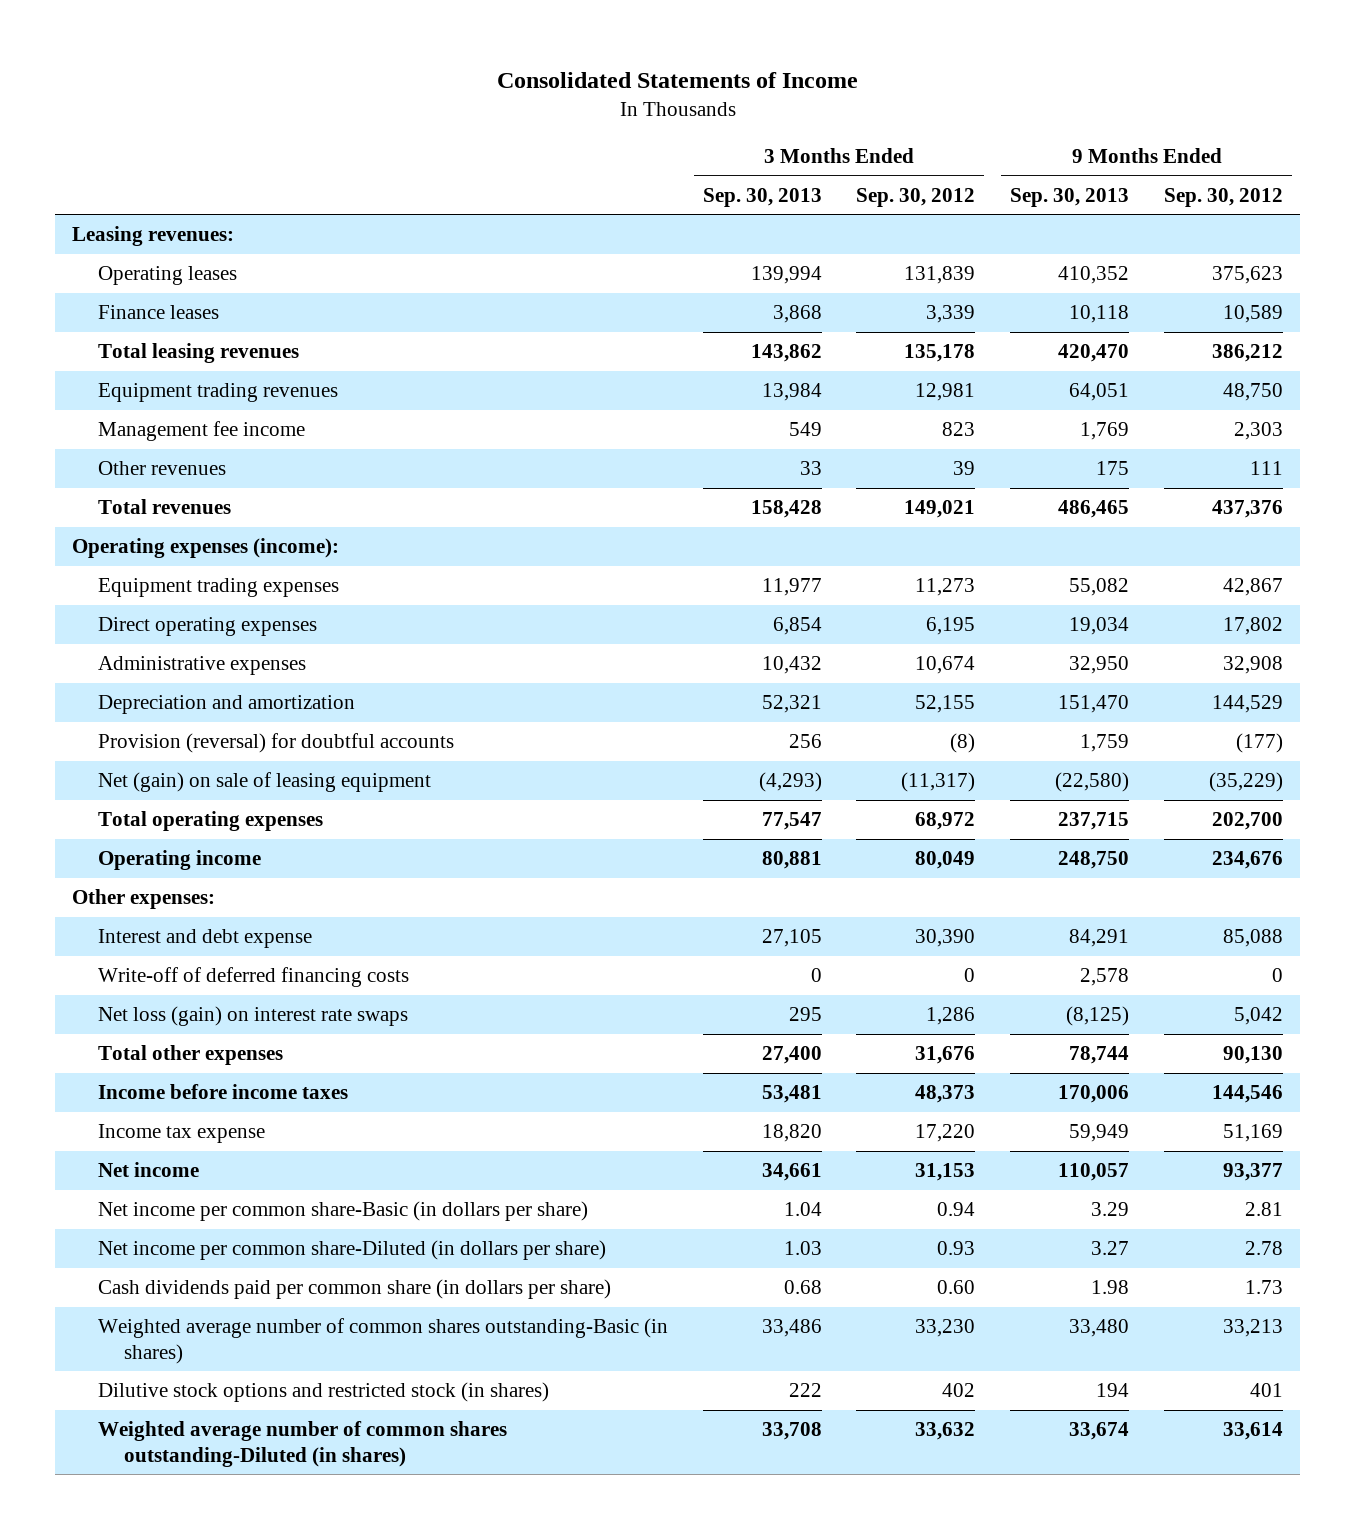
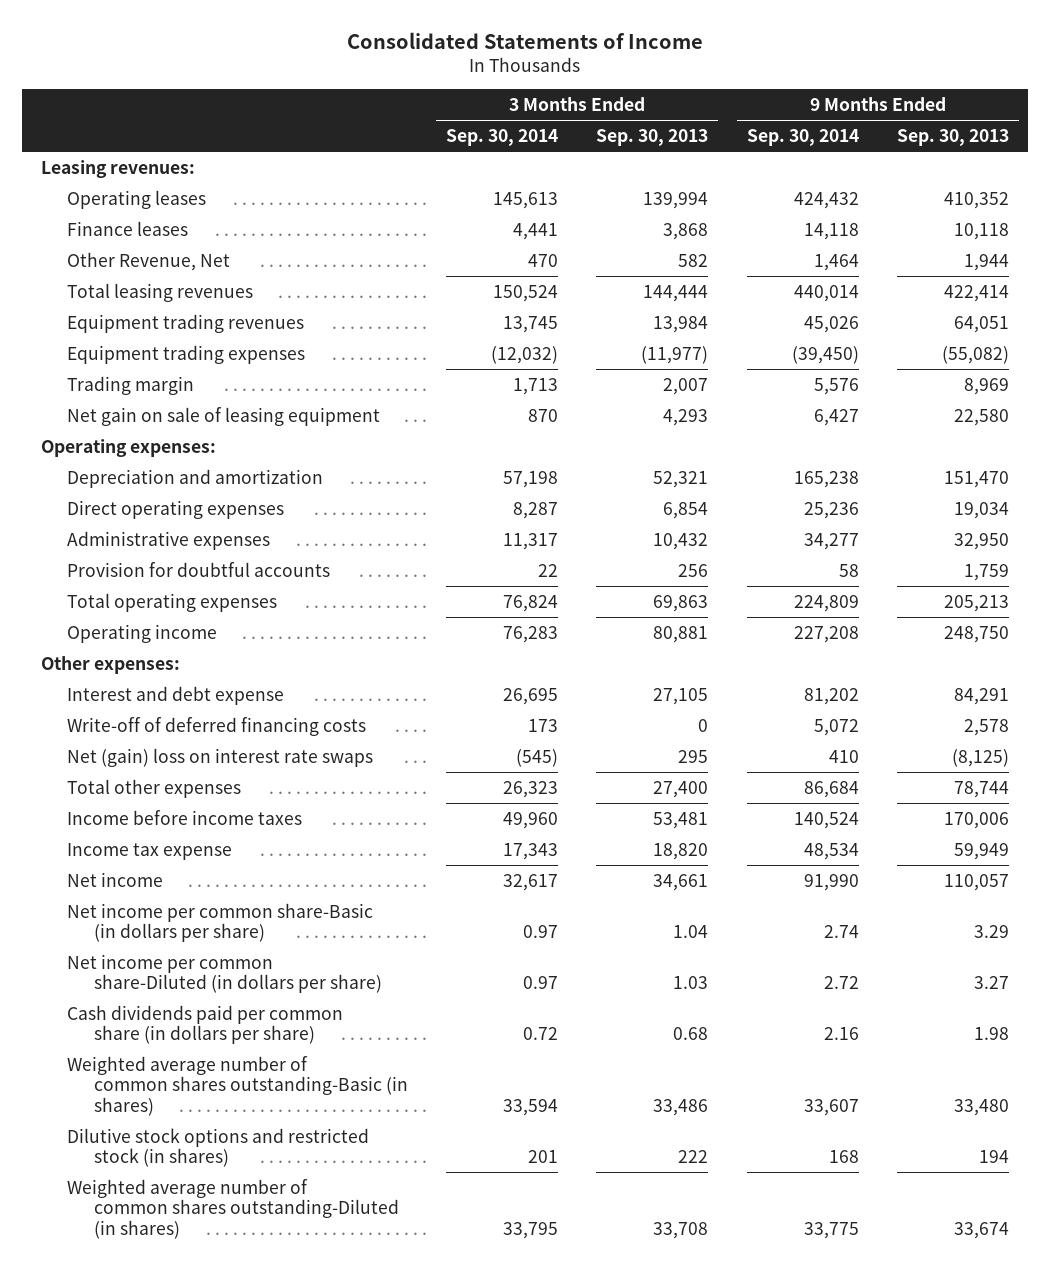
- | 3 Months Ended Sep. 30, 2013 | 3 Months Ended Sep. 30, 2012 | 9 Months Ended Sep. 30, 2013 | 9 Months Ended Sep. 30, 2012
+ | 3 Months Ended Sep. 30, 2014 | 3 Months Ended Sep. 30, 2013 | 9 Months Ended Sep. 30, 2014 | 9 Months Ended Sep. 30, 2013
- Total leasing revenues | 143,862 | 135,178 | 420,470 | 386,212
+ Other Revenue, Net | 470 | 582 | 1,464 | 1,944
+ Total leasing revenues | 150,524 | 144,444 | 440,014 | 422,414
- Management fee income | 549 | 823 | 1,769 | 2,303
- Other revenues | 33 | 39 | 175 | 111
- Total revenues | 158,428 | 149,021 | 486,465 | 437,376
- Operating expenses (income):
- Equipment trading expenses | 11,977 | 11,273 | 55,082 | 42,867
+ Equipment trading expenses | (12,032) | (11,977) | (39,450) | (55,082)
+ Trading margin | 1,713 | 2,007 | 5,576 | 8,969
+ Net gain on sale of leasing equipment | 870 | 4,293 | 6,427 | 22,580
+ Operating expenses:
moved up: Depreciation and amortization | 57,198 | 52,321 | 165,238 | 151,470
- Provision (reversal) for doubtful accounts | 256 | (8) | 1,759 | (177)
- Net (gain) on sale of leasing equipment | (4,293) | (11,317) | (22,580) | (35,229)
- Total operating expenses | 77,547 | 68,972 | 237,715 | 202,700
+ Provision for doubtful accounts | 22 | 256 | 58 | 1,759
+ Total operating expenses | 76,824 | 69,863 | 224,809 | 205,213
- Net loss (gain) on interest rate swaps | 295 | 1,286 | (8,125) | 5,042
+ Net (gain) loss on interest rate swaps | (545) | 295 | 410 | (8,125)

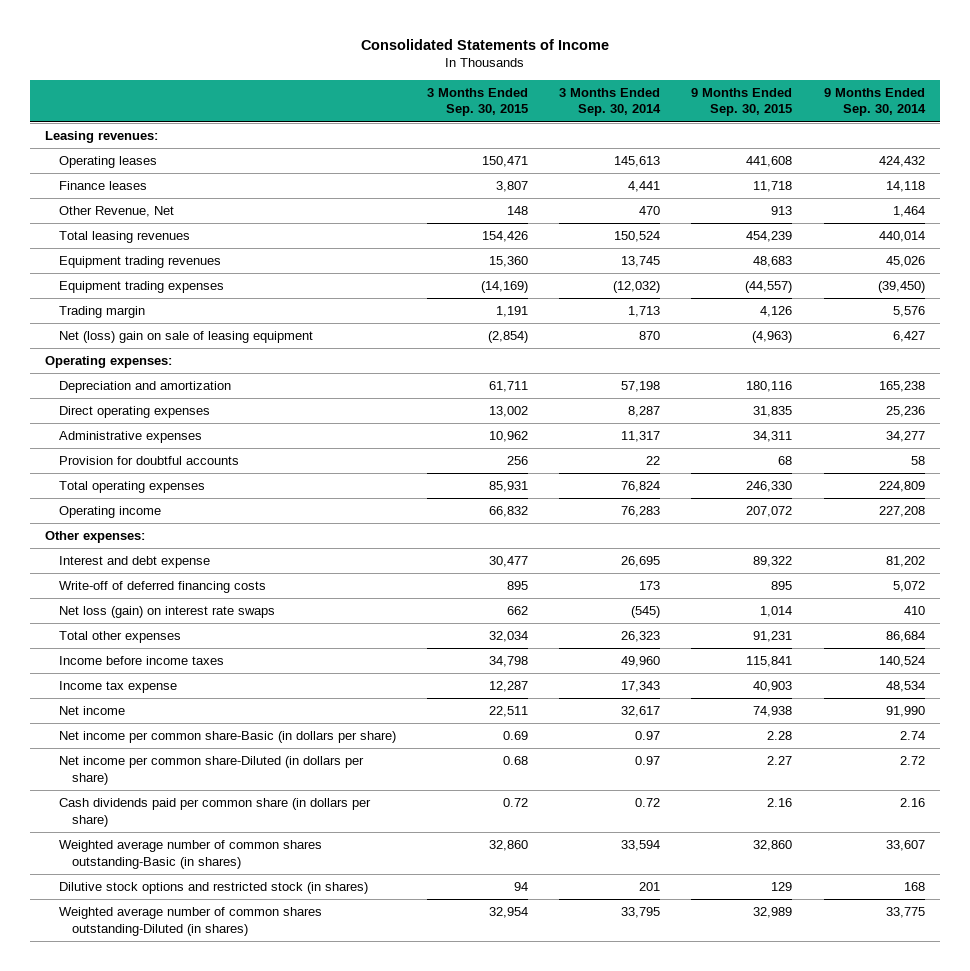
- | 3 Months Ended Sep. 30, 2014 | 3 Months Ended Sep. 30, 2013 | 9 Months Ended Sep. 30, 2014 | 9 Months Ended Sep. 30, 2013
+ | 3 Months Ended Sep. 30, 2015 | 3 Months Ended Sep. 30, 2014 | 9 Months Ended Sep. 30, 2015 | 9 Months Ended Sep. 30, 2014
- Net gain on sale of leasing equipment | 870 | 4,293 | 6,427 | 22,580
+ Net (loss) gain on sale of leasing equipment | (2,854) | 870 | (4,963) | 6,427
- Net (gain) loss on interest rate swaps | (545) | 295 | 410 | (8,125)
+ Net loss (gain) on interest rate swaps | 662 | (545) | 1,014 | 410

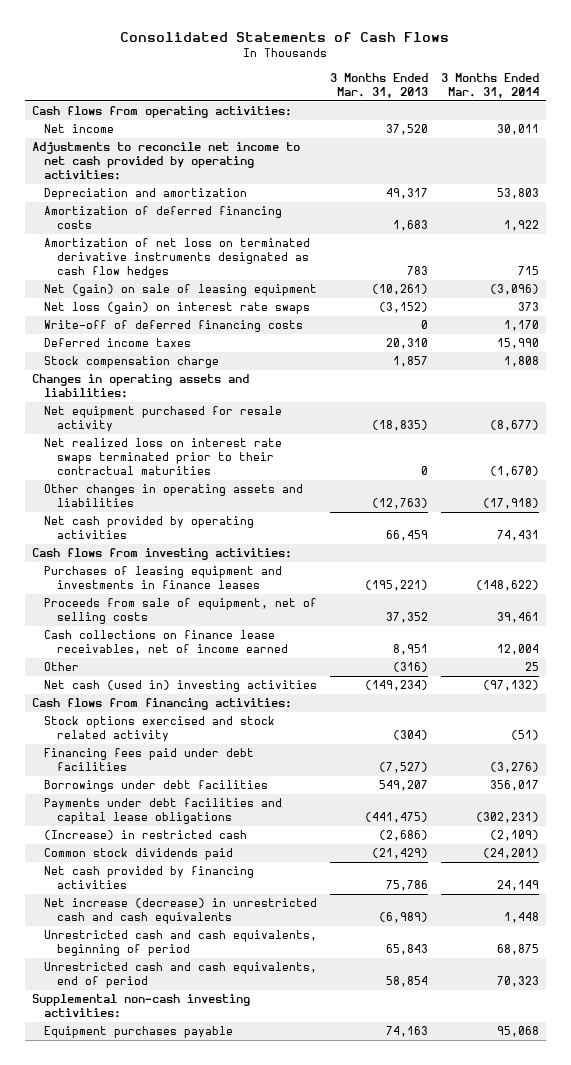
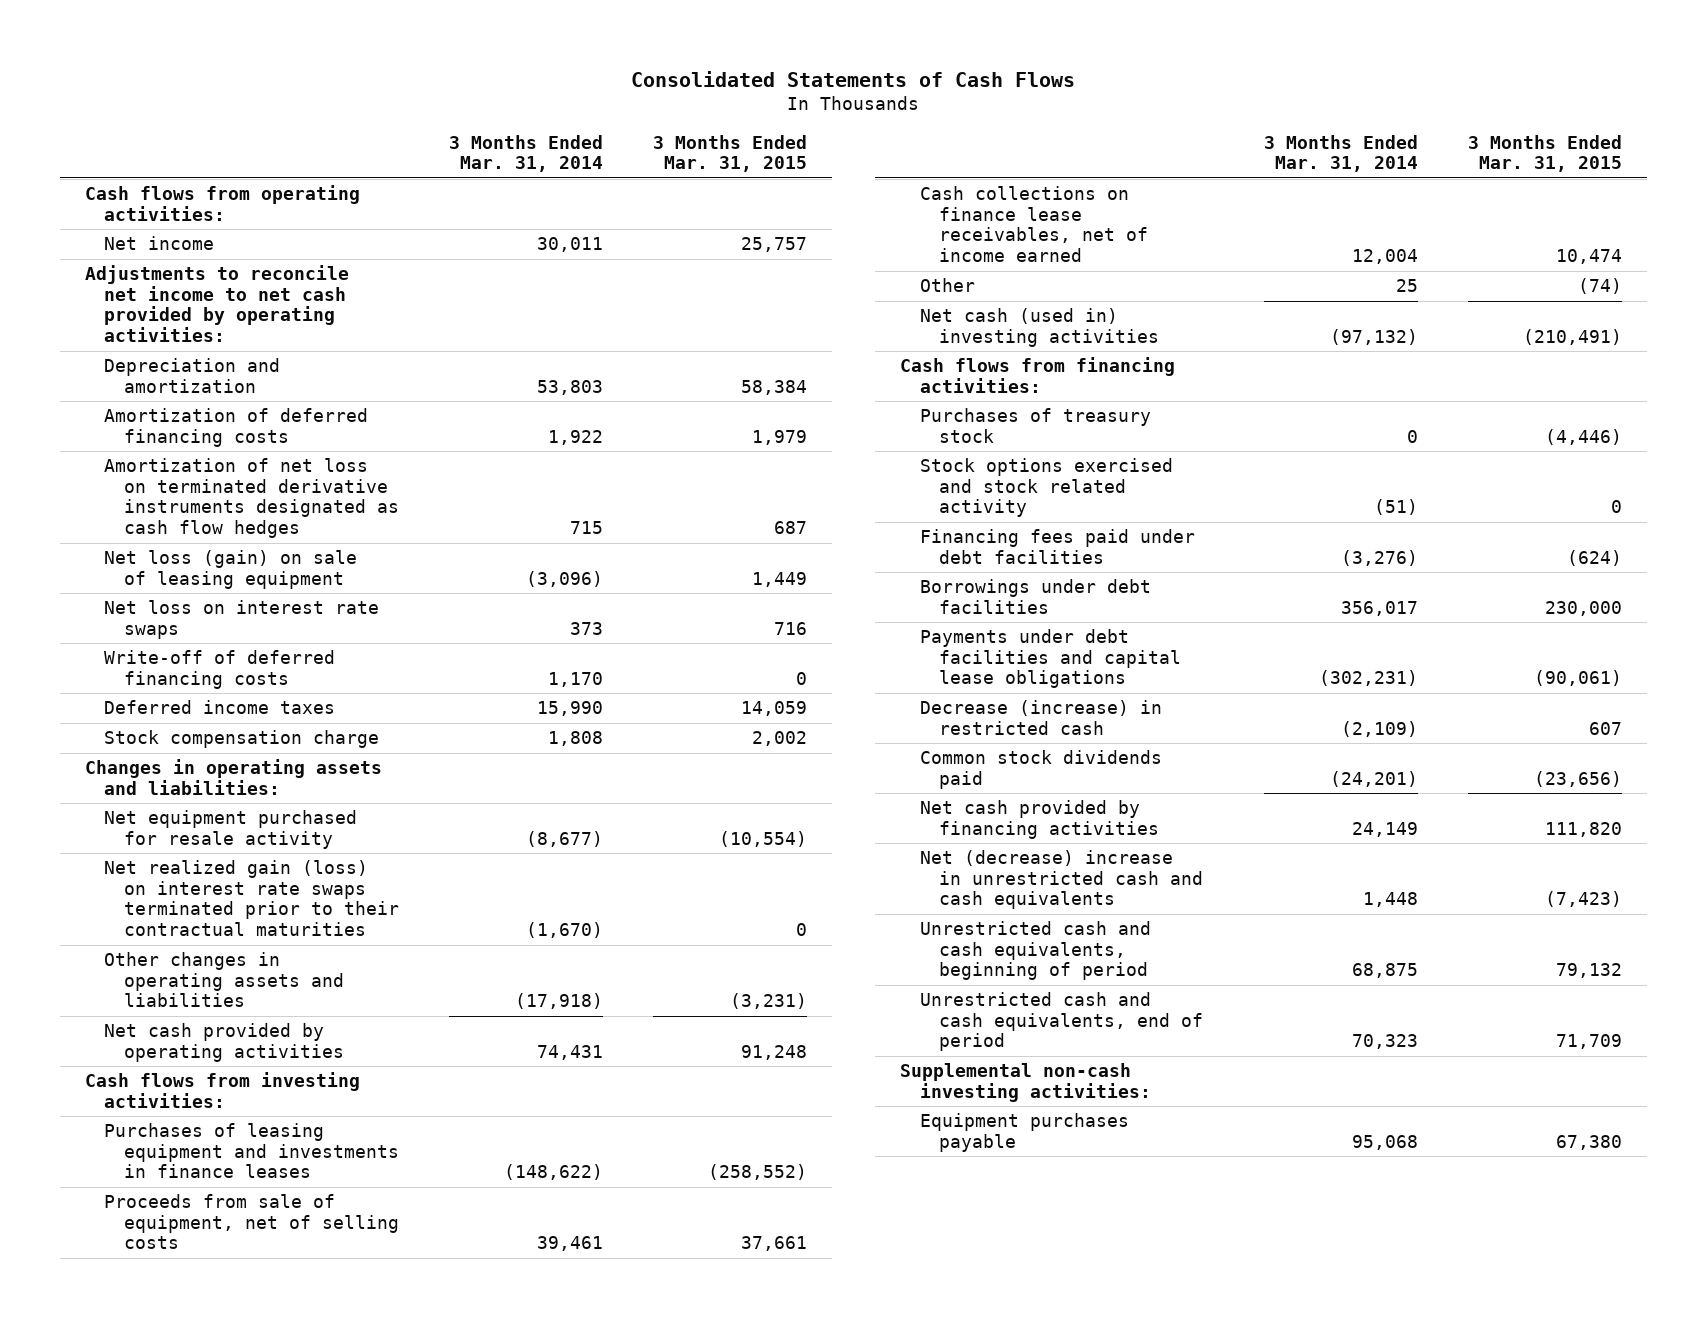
- | 3 Months Ended Mar. 31, 2013 | 3 Months Ended Mar. 31, 2014
+ | 3 Months Ended Mar. 31, 2014 | 3 Months Ended Mar. 31, 2015
- Net (gain) on sale of leasing equipment | (10,261) | (3,096)
- Net loss (gain) on interest rate swaps | (3,152) | 373
+ Net loss (gain) on sale of leasing equipment | (3,096) | 1,449
+ Net loss on interest rate swaps | 373 | 716
- Net realized loss on interest rate swaps terminated prior to their contractual maturities | 0 | (1,670)
+ Net realized gain (loss) on interest rate swaps terminated prior to their contractual maturities | (1,670) | 0
+ Purchases of treasury stock | 0 | (4,446)
- (Increase) in restricted cash | (2,686) | (2,109)
+ Decrease (increase) in restricted cash | (2,109) | 607
- Net increase (decrease) in unrestricted cash and cash equivalents | (6,989) | 1,448
+ Net (decrease) increase in unrestricted cash and cash equivalents | 1,448 | (7,423)

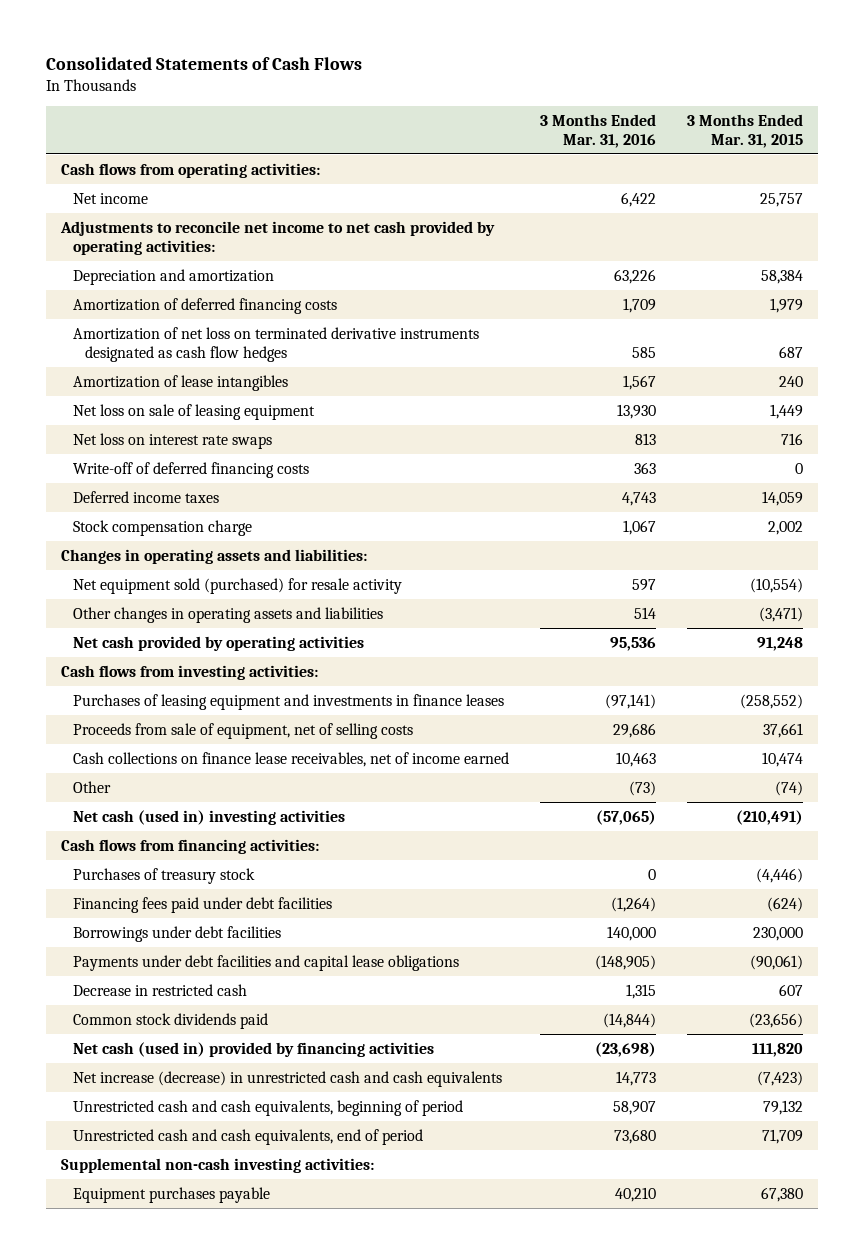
- | 3 Months Ended Mar. 31, 2014 | 3 Months Ended Mar. 31, 2015
+ | 3 Months Ended Mar. 31, 2016 | 3 Months Ended Mar. 31, 2015
- Net loss (gain) on sale of leasing equipment | (3,096) | 1,449
+ Amortization of lease intangibles | 1,567 | 240
+ Net loss on sale of leasing equipment | 13,930 | 1,449
- Net equipment purchased for resale activity | (8,677) | (10,554)
- Net realized gain (loss) on interest rate swaps terminated prior to their contractual maturities | (1,670) | 0
- Other changes in operating assets and liabilities | (17,918) | (3,231)
+ Net equipment sold (purchased) for resale activity | 597 | (10,554)
+ Other changes in operating assets and liabilities | 514 | (3,471)
- Stock options exercised and stock related activity | (51) | 0
- Decrease (increase) in restricted cash | (2,109) | 607
+ Decrease in restricted cash | 1,315 | 607
- Net cash provided by financing activities | 24,149 | 111,820
- Net (decrease) increase in unrestricted cash and cash equivalents | 1,448 | (7,423)
+ Net cash (used in) provided by financing activities | (23,698) | 111,820
+ Net increase (decrease) in unrestricted cash and cash equivalents | 14,773 | (7,423)

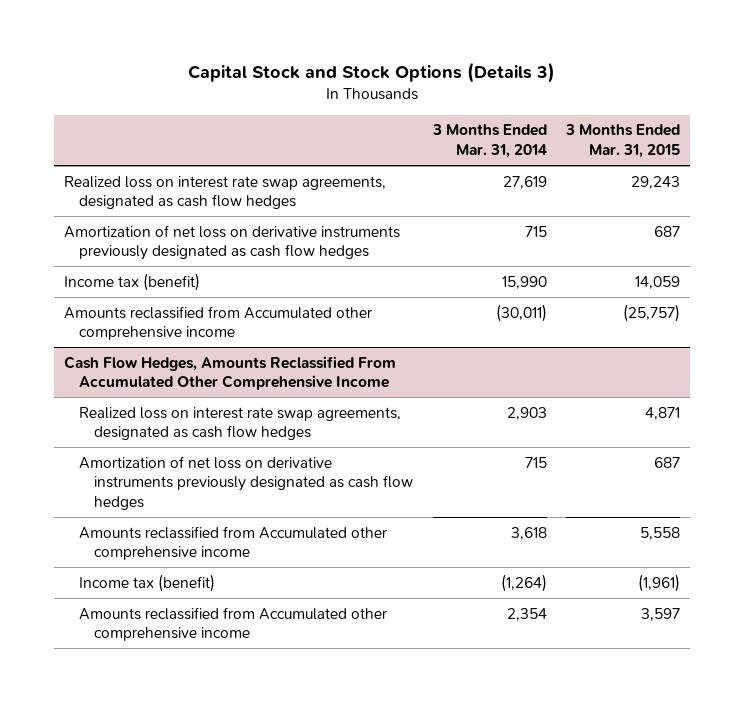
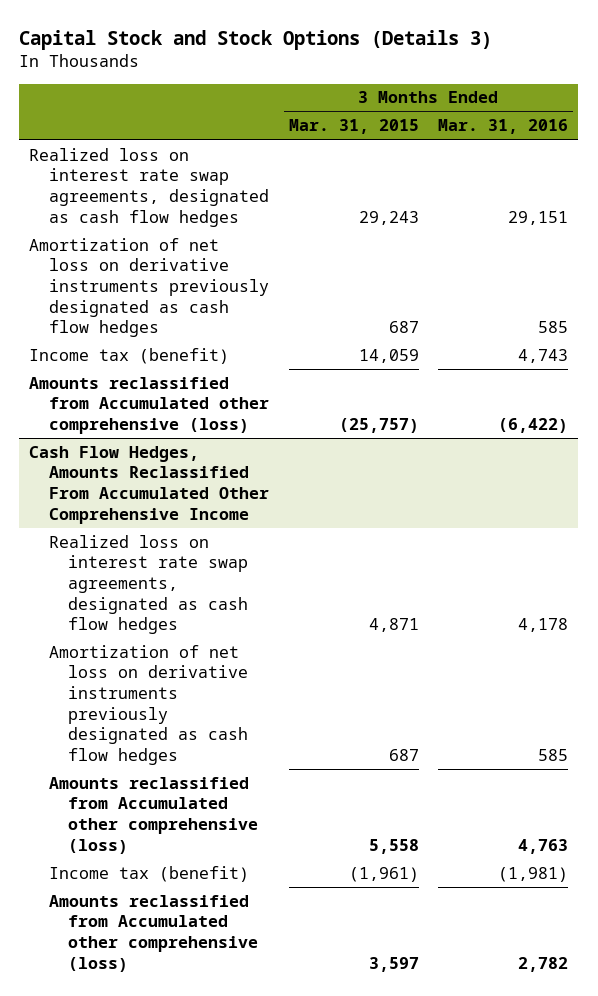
- | 3 Months Ended Mar. 31, 2014 | 3 Months Ended Mar. 31, 2015
+ | 3 Months Ended Mar. 31, 2015 | 3 Months Ended Mar. 31, 2016
- Amounts reclassified from Accumulated other comprehensive income | (30,011) | (25,757)
+ Amounts reclassified from Accumulated other comprehensive (loss) | (25,757) | (6,422)
@ Cash Flow Hedges, Amounts Reclassified From Accumulated Other Comprehensive Income
- Amounts reclassified from Accumulated other comprehensive income | 3,618 | 5,558
+ Amounts reclassified from Accumulated other comprehensive (loss) | 5,558 | 4,763
- Amounts reclassified from Accumulated other comprehensive income | 2,354 | 3,597
+ Amounts reclassified from Accumulated other comprehensive (loss) | 3,597 | 2,782

